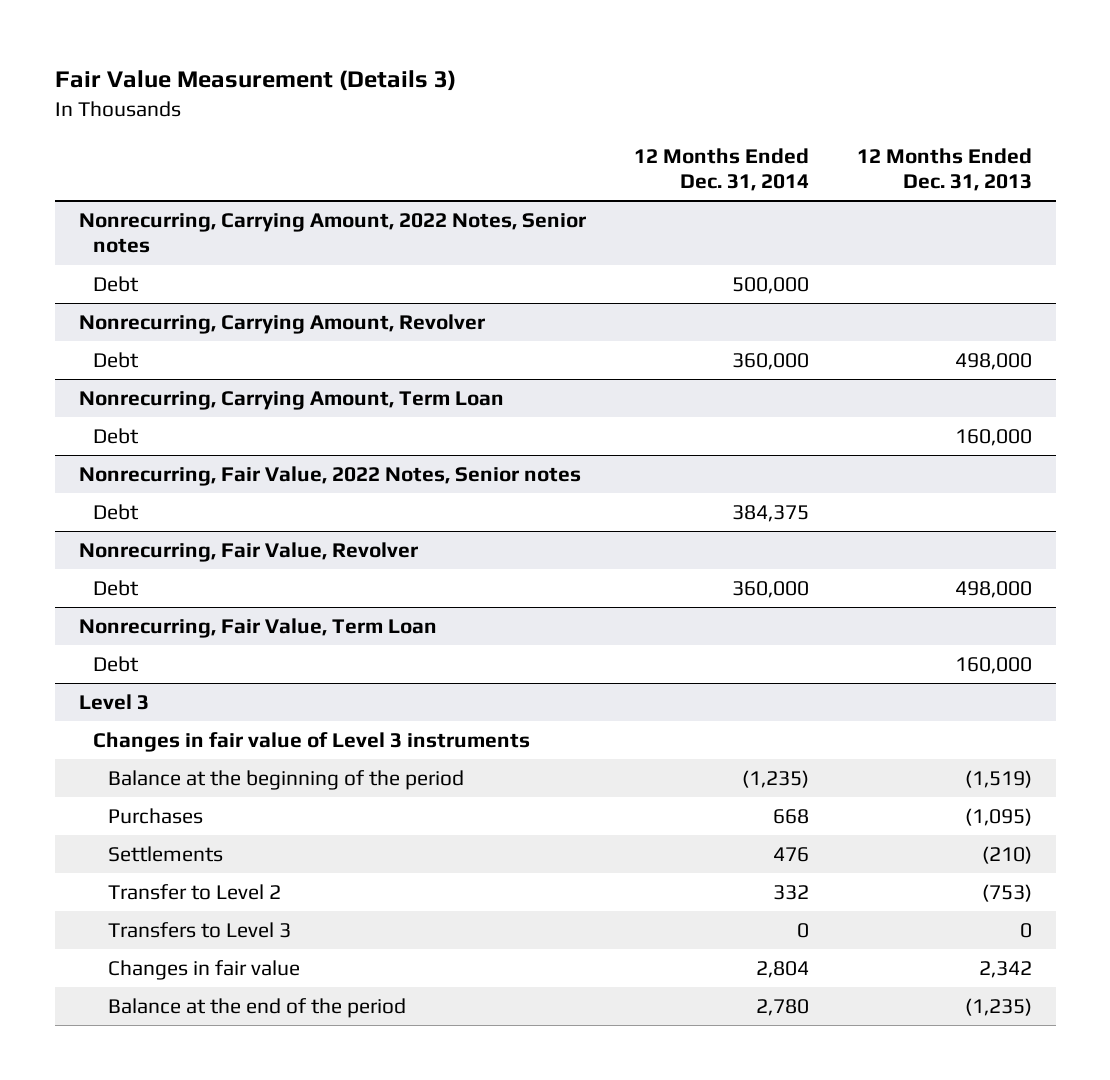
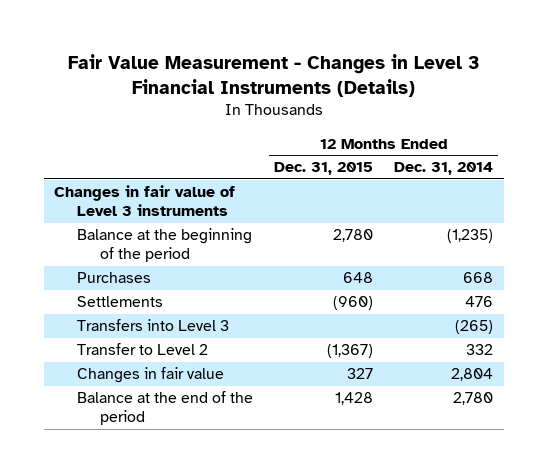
- Fair Value Measurement (Details 3)
+ Fair Value Measurement - Changes in Level 3 Financial Instruments (Details)
- | 12 Months Ended Dec. 31, 2014 | 12 Months Ended Dec. 31, 2013
+ | 12 Months Ended Dec. 31, 2015 | 12 Months Ended Dec. 31, 2014
- Nonrecurring, Carrying Amount, 2022 Notes, Senior notes
- Debt | 500,000 |
- Nonrecurring, Carrying Amount, Revolver
- Debt | 360,000 | 498,000
- Nonrecurring, Carrying Amount, Term Loan
- Debt | | 160,000
- Nonrecurring, Fair Value, 2022 Notes, Senior notes
- Debt | 384,375 |
- Nonrecurring, Fair Value, Revolver
- Debt | 360,000 | 498,000
- Nonrecurring, Fair Value, Term Loan
- Debt | | 160,000
- Level 3
+ Transfers into Level 3 | | (265)
- Transfers to Level 3 | 0 | 0

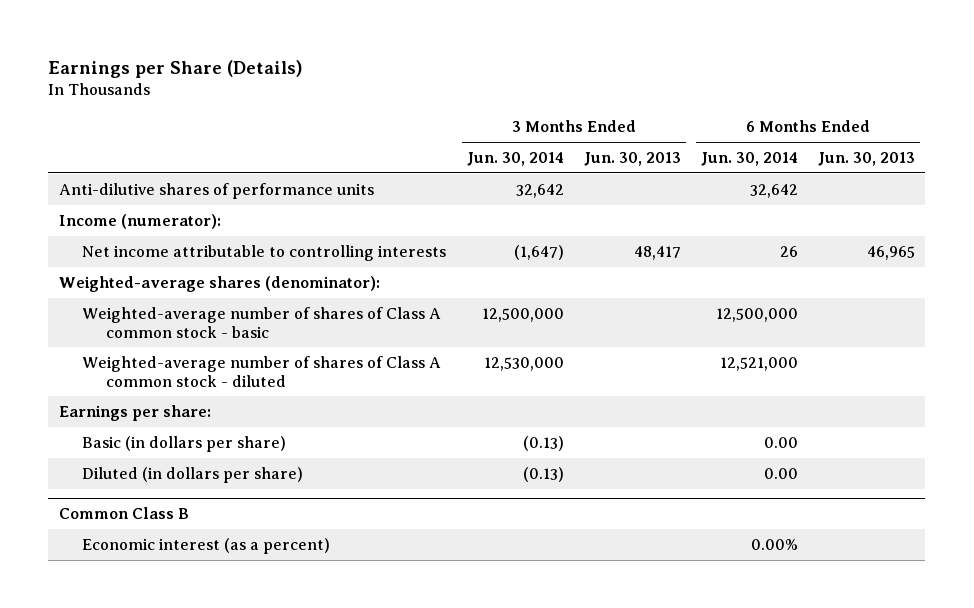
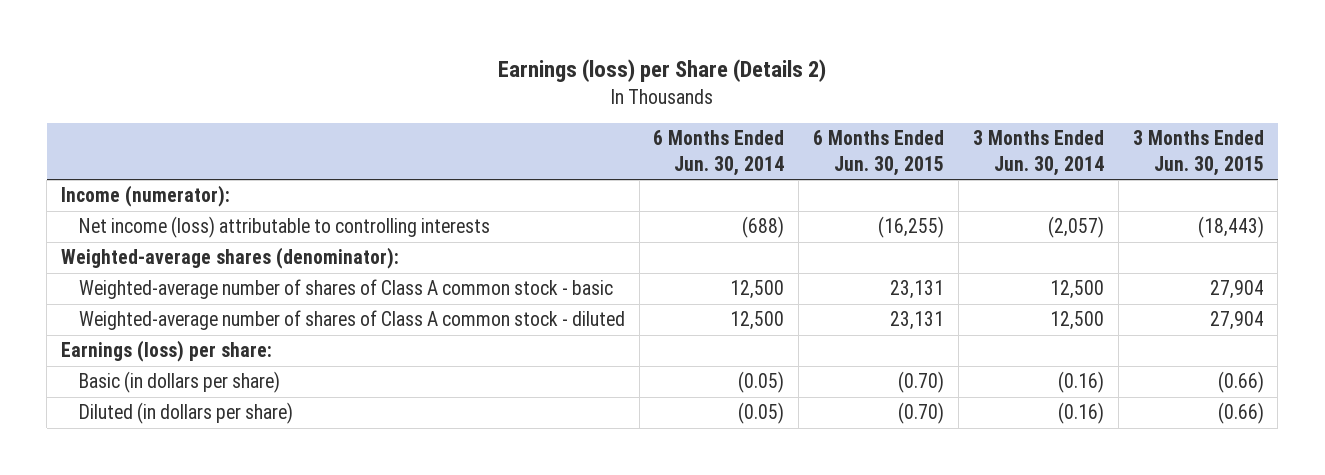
- Earnings per Share (Details)
+ Earnings (loss) per Share (Details 2)
- | 3 Months Ended Jun. 30, 2014 | 3 Months Ended Jun. 30, 2013 | 6 Months Ended Jun. 30, 2014 | 6 Months Ended Jun. 30, 2013
+ | 6 Months Ended Jun. 30, 2014 | 6 Months Ended Jun. 30, 2015 | 3 Months Ended Jun. 30, 2014 | 3 Months Ended Jun. 30, 2015
- Anti-dilutive shares of performance units | 32,642 | | 32,642 |
- Net income attributable to controlling interests | (1,647) | 48,417 | 26 | 46,965
+ Net income (loss) attributable to controlling interests | (688) | (16,255) | (2,057) | (18,443)
- Weighted-average number of shares of Class A common stock - basic | 12,500,000 | | 12,500,000 |
- Weighted-average number of shares of Class A common stock - diluted | 12,530,000 | | 12,521,000 |
- Earnings per share:
- Basic (in dollars per share) | (0.13) | | 0.00 |
- Diluted (in dollars per share) | (0.13) | | 0.00 |
- Common Class B
- Economic interest (as a percent) | | | 0.00% |
+ Weighted-average number of shares of Class A common stock - basic | 12,500 | 23,131 | 12,500 | 27,904
+ Weighted-average number of shares of Class A common stock - diluted | 12,500 | 23,131 | 12,500 | 27,904
+ Earnings (loss) per share:
+ Basic (in dollars per share) | (0.05) | (0.70) | (0.16) | (0.66)
+ Diluted (in dollars per share) | (0.05) | (0.70) | (0.16) | (0.66)

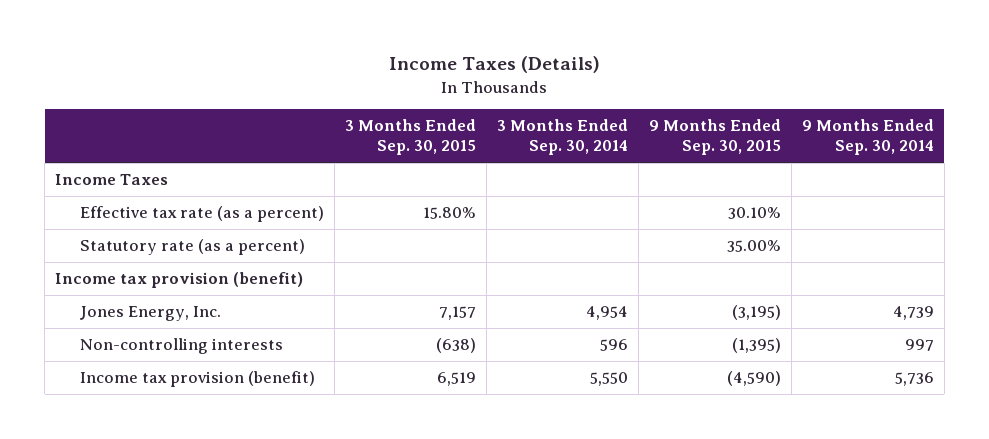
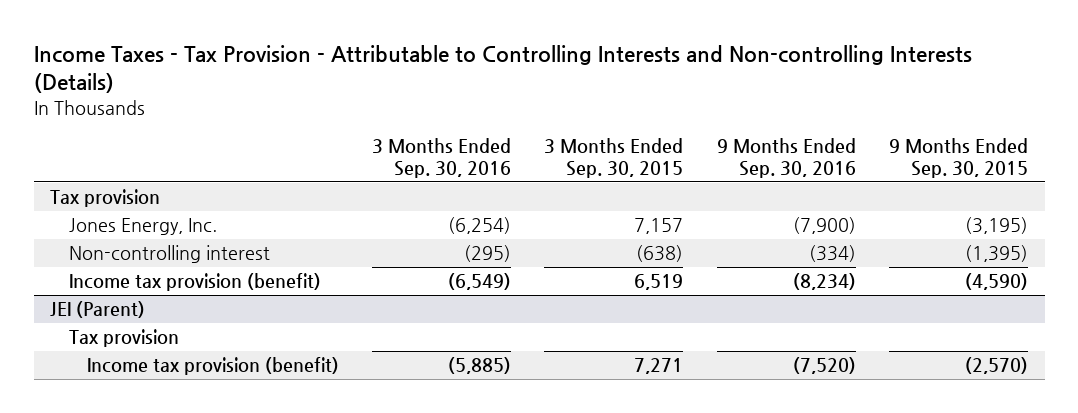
- Income Taxes (Details)
+ Income Taxes - Tax Provision - Attributable to Controlling Interests and Non-controlling Interests (Details)
- | 3 Months Ended Sep. 30, 2015 | 3 Months Ended Sep. 30, 2014 | 9 Months Ended Sep. 30, 2015 | 9 Months Ended Sep. 30, 2014
+ | 3 Months Ended Sep. 30, 2016 | 3 Months Ended Sep. 30, 2015 | 9 Months Ended Sep. 30, 2016 | 9 Months Ended Sep. 30, 2015
- Income Taxes
- Effective tax rate (as a percent) | 15.80% | | 30.10% |
- Statutory rate (as a percent) | | | 35.00% |
- Income tax provision (benefit)
+ Tax provision
- Non-controlling interests | (638) | 596 | (1,395) | 997
+ Non-controlling interest | (295) | (638) | (334) | (1,395)
+ JEI (Parent)
+ Tax provision
+ Income tax provision (benefit) | (5,885) | 7,271 | (7,520) | (2,570)

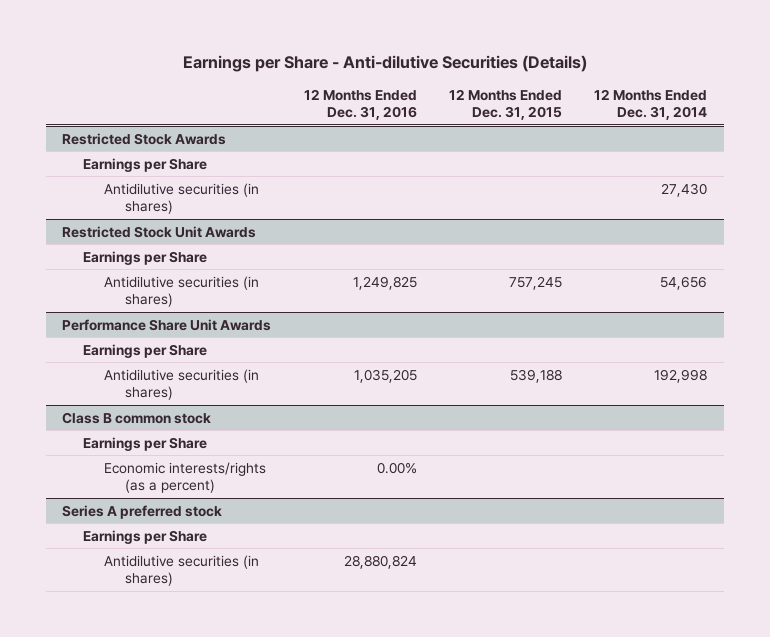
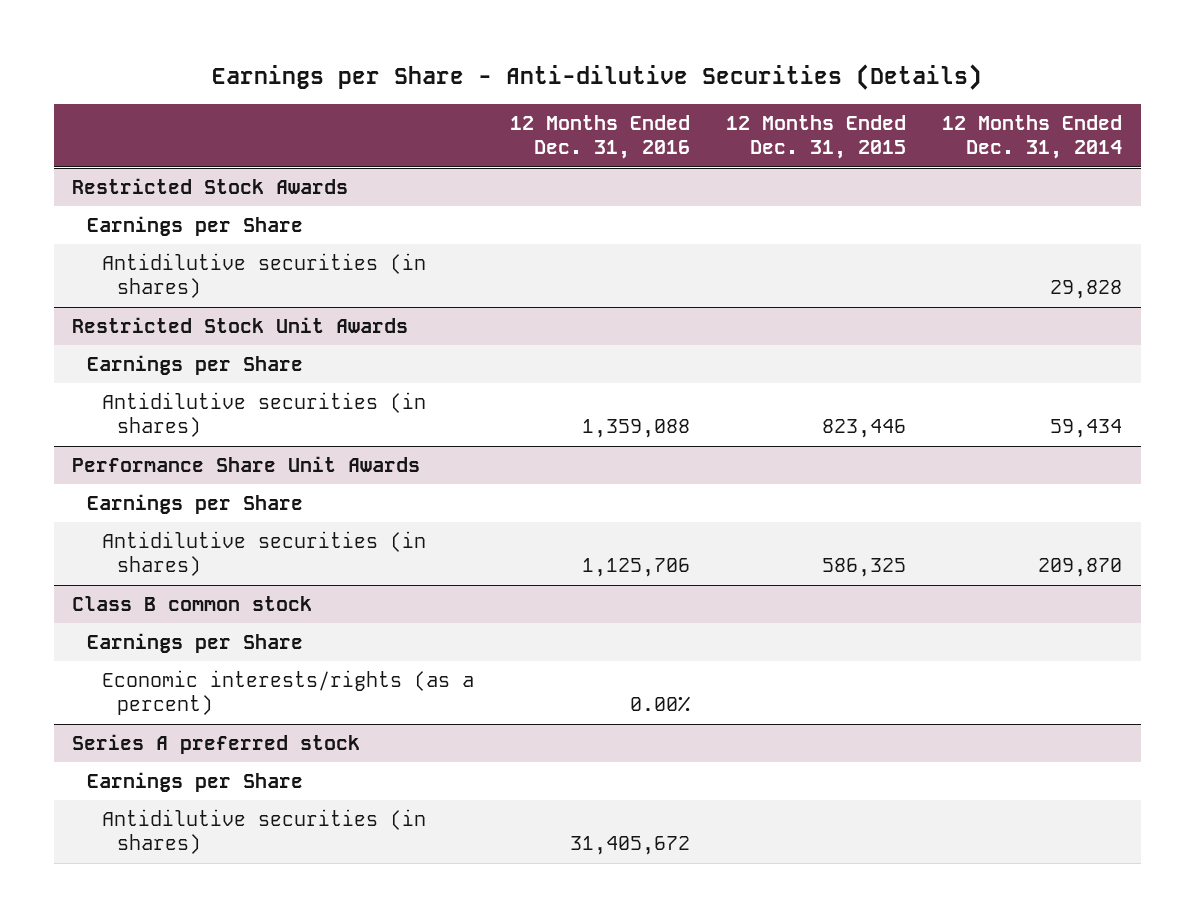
@ Restricted Stock Awards
- Antidilutive securities (in shares) | | | 27,430
+ Antidilutive securities (in shares) | | | 29,828
@ Restricted Stock Unit Awards
- Antidilutive securities (in shares) | 1,249,825 | 757,245 | 54,656
+ Antidilutive securities (in shares) | 1,359,088 | 823,446 | 59,434
@ Performance Share Unit Awards
- Antidilutive securities (in shares) | 1,035,205 | 539,188 | 192,998
+ Antidilutive securities (in shares) | 1,125,706 | 586,325 | 209,870
@ Series A preferred stock
- Antidilutive securities (in shares) | 28,880,824 | |
+ Antidilutive securities (in shares) | 31,405,672 | |

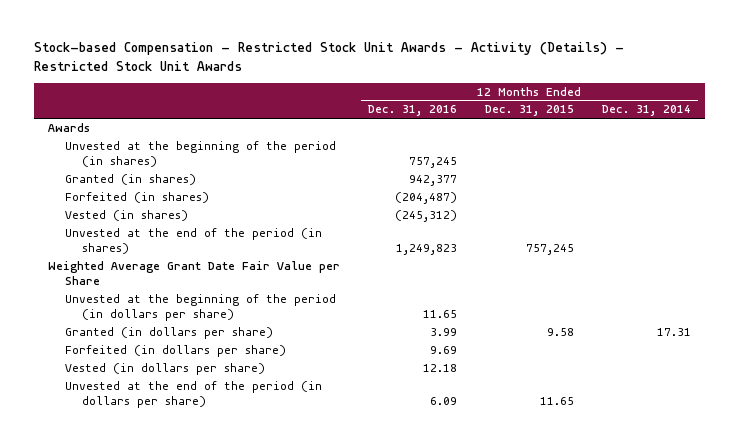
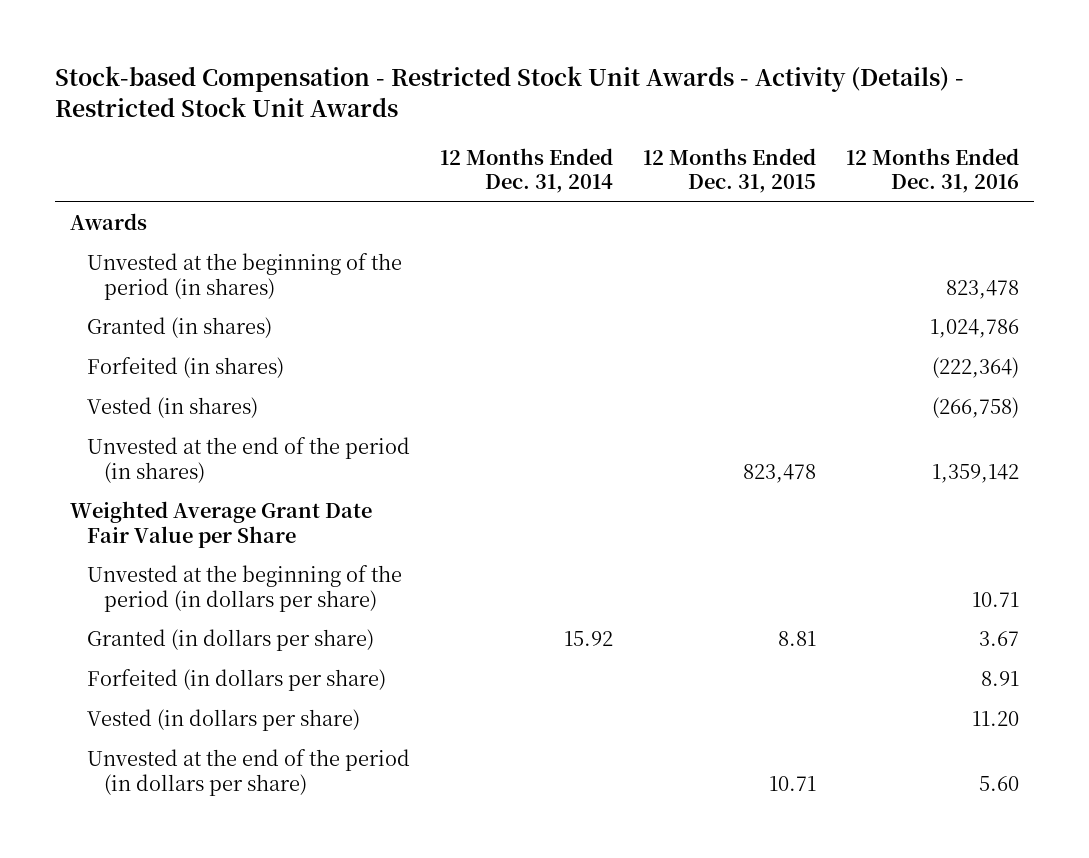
- | 12 Months Ended Dec. 31, 2016 | 12 Months Ended Dec. 31, 2015 | 12 Months Ended Dec. 31, 2014
+ | 12 Months Ended Dec. 31, 2014 | 12 Months Ended Dec. 31, 2015 | 12 Months Ended Dec. 31, 2016
- Unvested at the beginning of the period (in shares) | 757,245 | |
- Granted (in shares) | 942,377 | |
- Forfeited (in shares) | (204,487) | |
- Vested (in shares) | (245,312) | |
- Unvested at the end of the period (in shares) | 1,249,823 | 757,245 |
+ Unvested at the beginning of the period (in shares) | | | 823,478
+ Granted (in shares) | | | 1,024,786
+ Forfeited (in shares) | | | (222,364)
+ Vested (in shares) | | | (266,758)
+ Unvested at the end of the period (in shares) | | 823,478 | 1,359,142
- Unvested at the beginning of the period (in dollars per share) | 11.65 | |
- Granted (in dollars per share) | 3.99 | 9.58 | 17.31
- Forfeited (in dollars per share) | 9.69 | |
- Vested (in dollars per share) | 12.18 | |
- Unvested at the end of the period (in dollars per share) | 6.09 | 11.65 |
+ Unvested at the beginning of the period (in dollars per share) | | | 10.71
+ Granted (in dollars per share) | 15.92 | 8.81 | 3.67
+ Forfeited (in dollars per share) | | | 8.91
+ Vested (in dollars per share) | | | 11.20
+ Unvested at the end of the period (in dollars per share) | | 10.71 | 5.60

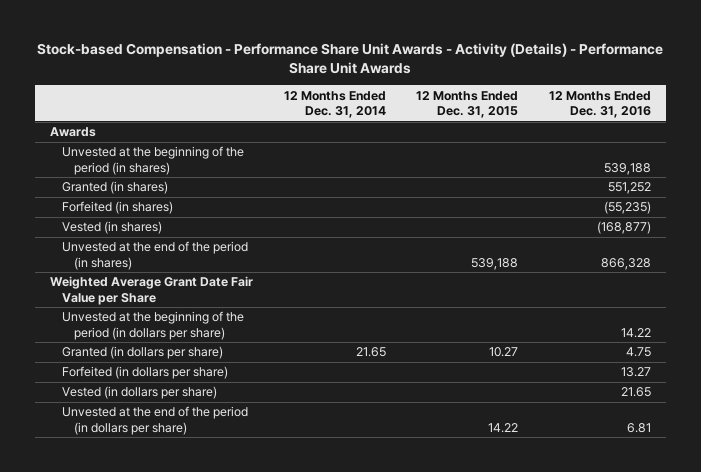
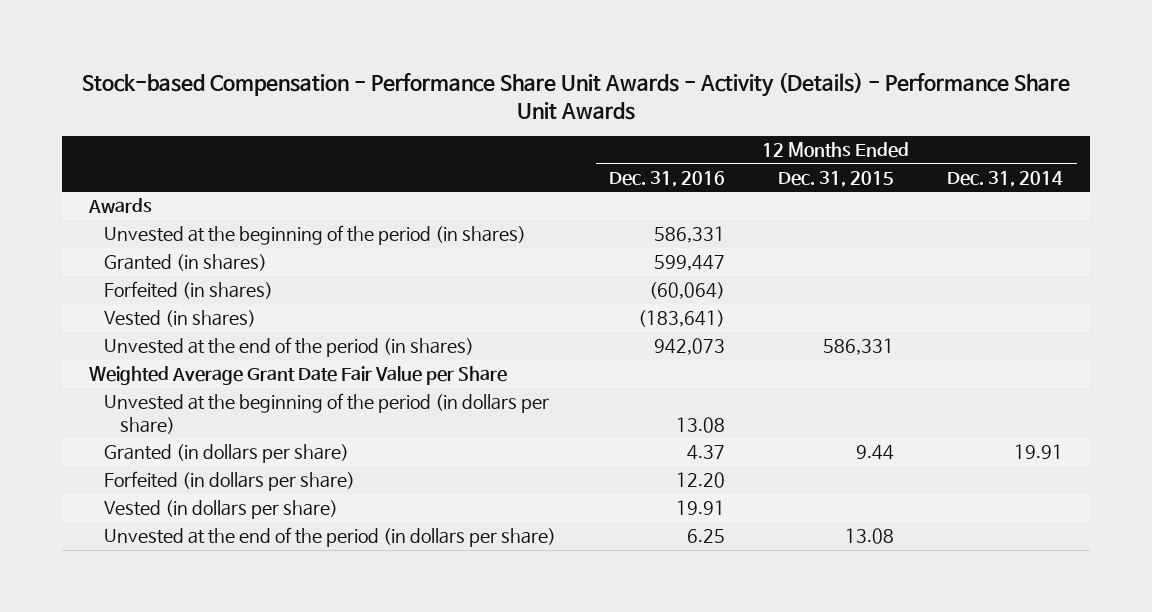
- | 12 Months Ended Dec. 31, 2014 | 12 Months Ended Dec. 31, 2015 | 12 Months Ended Dec. 31, 2016
+ | 12 Months Ended Dec. 31, 2016 | 12 Months Ended Dec. 31, 2015 | 12 Months Ended Dec. 31, 2014
- Unvested at the beginning of the period (in shares) | | | 539,188
- Granted (in shares) | | | 551,252
- Forfeited (in shares) | | | (55,235)
- Vested (in shares) | | | (168,877)
- Unvested at the end of the period (in shares) | | 539,188 | 866,328
+ Unvested at the beginning of the period (in shares) | 586,331 | |
+ Granted (in shares) | 599,447 | |
+ Forfeited (in shares) | (60,064) | |
+ Vested (in shares) | (183,641) | |
+ Unvested at the end of the period (in shares) | 942,073 | 586,331 |
- Unvested at the beginning of the period (in dollars per share) | | | 14.22
- Granted (in dollars per share) | 21.65 | 10.27 | 4.75
- Forfeited (in dollars per share) | | | 13.27
- Vested (in dollars per share) | | | 21.65
- Unvested at the end of the period (in dollars per share) | | 14.22 | 6.81
+ Unvested at the beginning of the period (in dollars per share) | 13.08 | |
+ Granted (in dollars per share) | 4.37 | 9.44 | 19.91
+ Forfeited (in dollars per share) | 12.20 | |
+ Vested (in dollars per share) | 19.91 | |
+ Unvested at the end of the period (in dollars per share) | 6.25 | 13.08 |

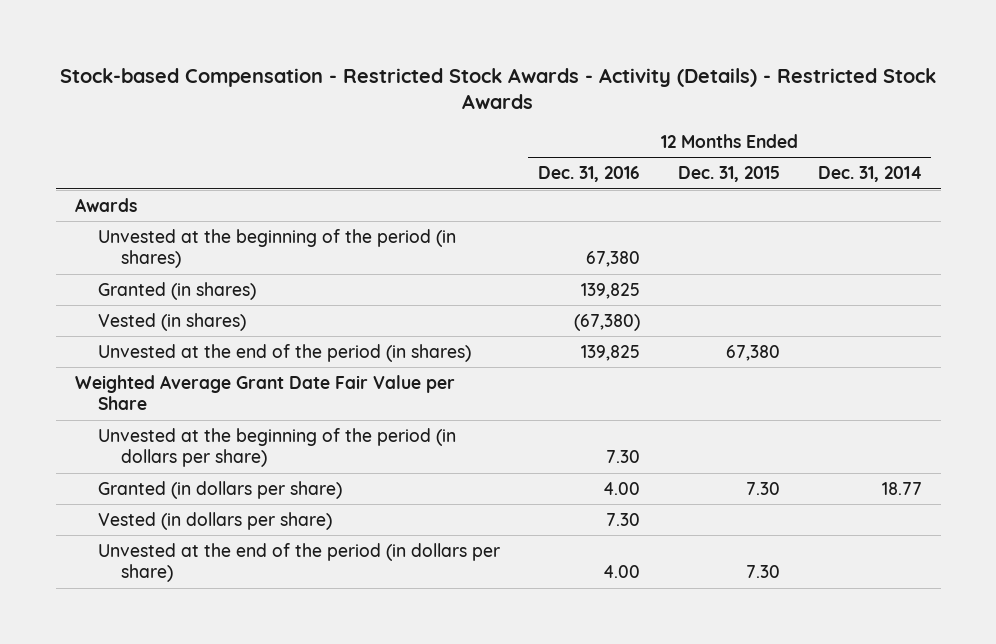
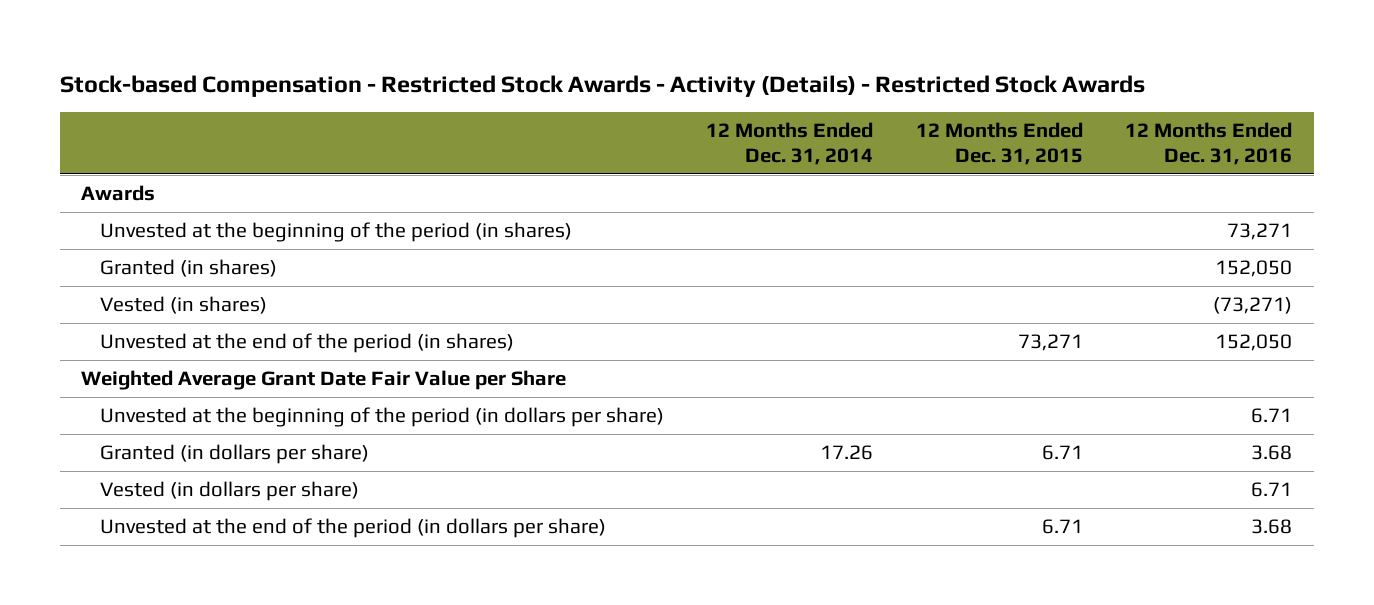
- | 12 Months Ended Dec. 31, 2016 | 12 Months Ended Dec. 31, 2015 | 12 Months Ended Dec. 31, 2014
+ | 12 Months Ended Dec. 31, 2014 | 12 Months Ended Dec. 31, 2015 | 12 Months Ended Dec. 31, 2016
- Unvested at the beginning of the period (in shares) | 67,380 | |
- Granted (in shares) | 139,825 | |
- Vested (in shares) | (67,380) | |
- Unvested at the end of the period (in shares) | 139,825 | 67,380 |
+ Unvested at the beginning of the period (in shares) | | | 73,271
+ Granted (in shares) | | | 152,050
+ Vested (in shares) | | | (73,271)
+ Unvested at the end of the period (in shares) | | 73,271 | 152,050
- Unvested at the beginning of the period (in dollars per share) | 7.30 | |
- Granted (in dollars per share) | 4.00 | 7.30 | 18.77
- Vested (in dollars per share) | 7.30 | |
- Unvested at the end of the period (in dollars per share) | 4.00 | 7.30 |
+ Unvested at the beginning of the period (in dollars per share) | | | 6.71
+ Granted (in dollars per share) | 17.26 | 6.71 | 3.68
+ Vested (in dollars per share) | | | 6.71
+ Unvested at the end of the period (in dollars per share) | | 6.71 | 3.68

